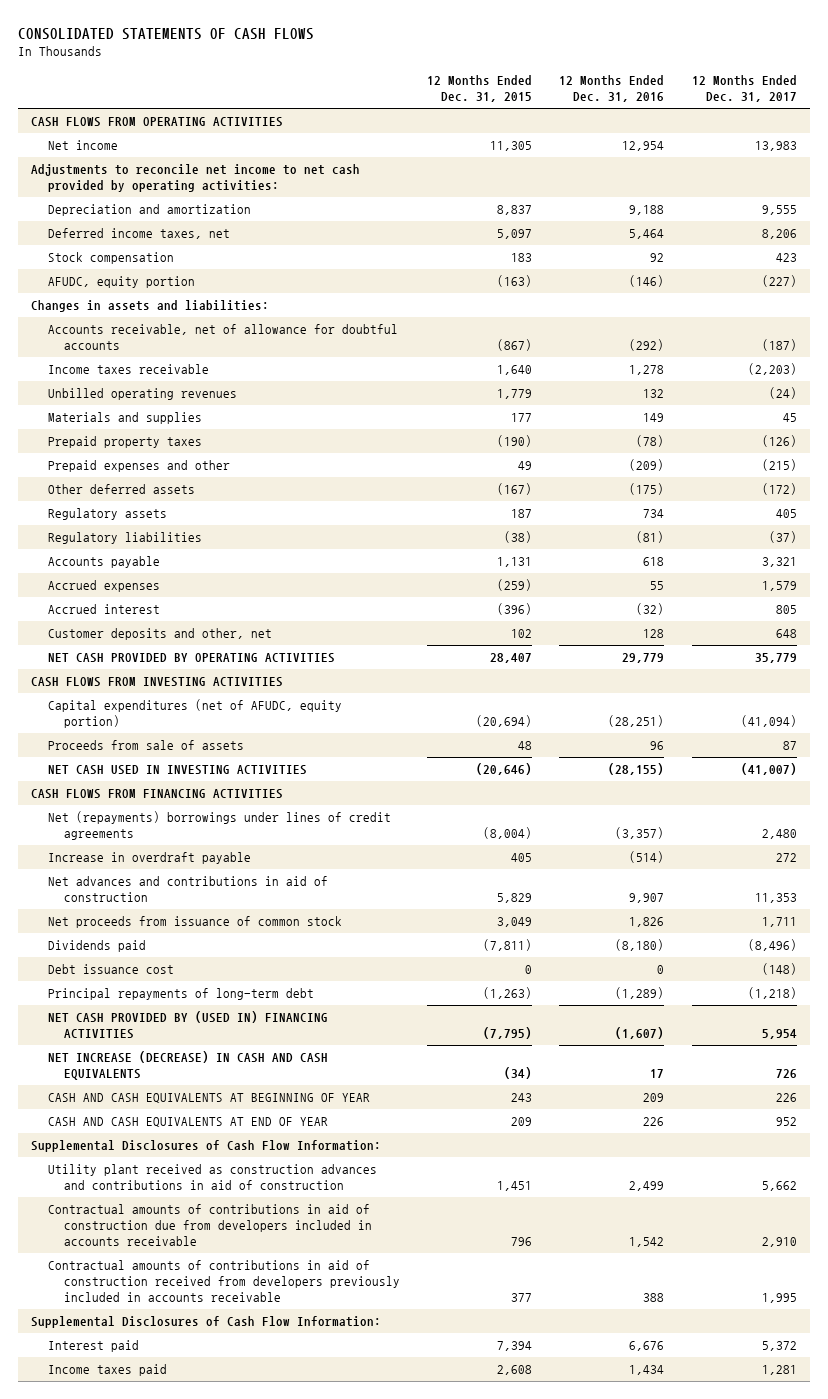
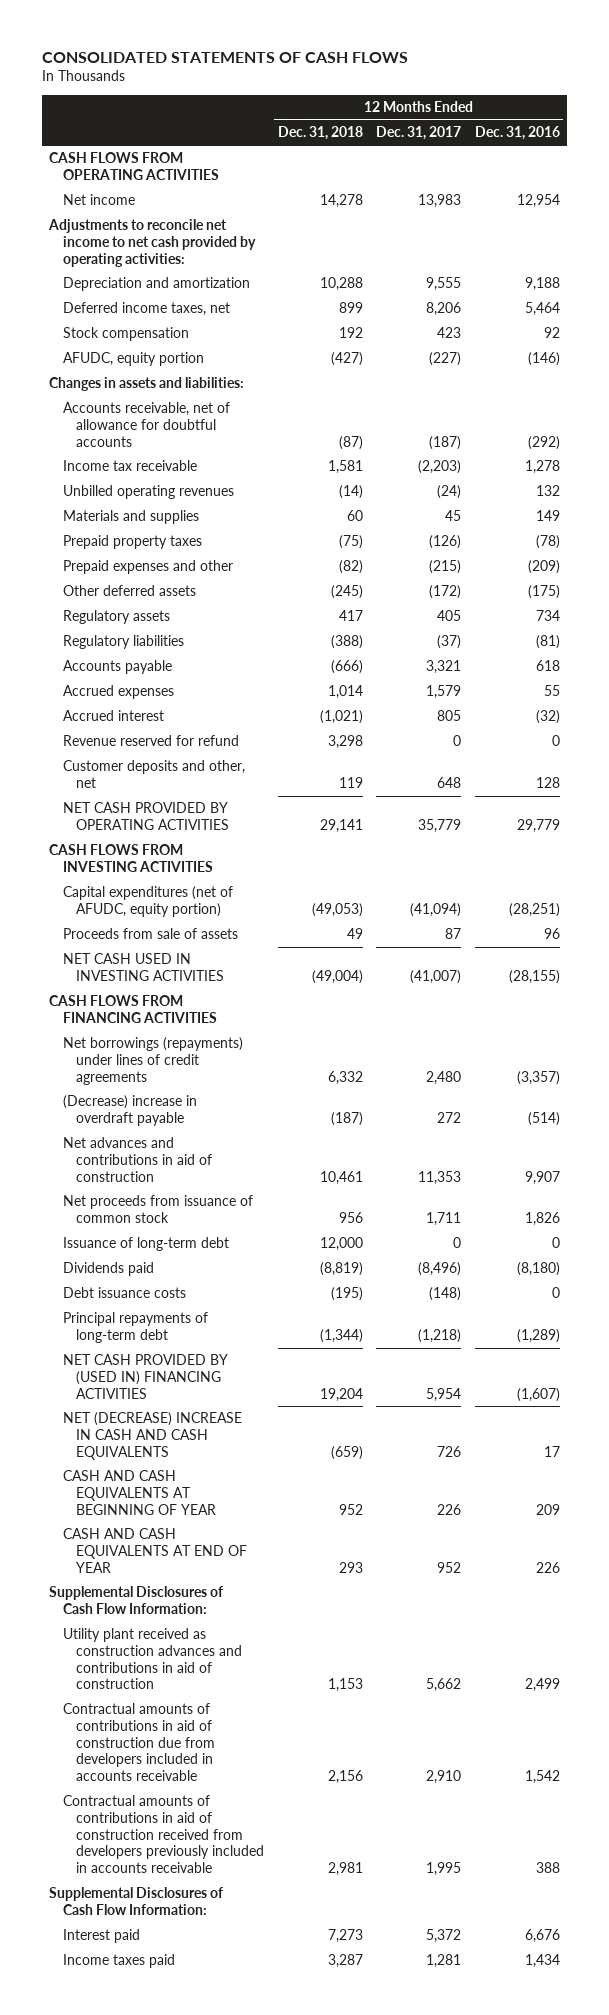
- | 12 Months Ended Dec. 31, 2015 | 12 Months Ended Dec. 31, 2016 | 12 Months Ended Dec. 31, 2017
+ | 12 Months Ended Dec. 31, 2018 | 12 Months Ended Dec. 31, 2017 | 12 Months Ended Dec. 31, 2016
- Income taxes receivable | 1,640 | 1,278 | (2,203)
+ Income tax receivable | 1,581 | (2,203) | 1,278
+ Revenue reserved for refund | 3,298 | 0 | 0
- Net (repayments) borrowings under lines of credit agreements | (8,004) | (3,357) | 2,480
- Increase in overdraft payable | 405 | (514) | 272
+ Net borrowings (repayments) under lines of credit agreements | 6,332 | 2,480 | (3,357)
+ (Decrease) increase in overdraft payable | (187) | 272 | (514)
+ Issuance of long-term debt | 12,000 | 0 | 0
- Debt issuance cost | 0 | 0 | (148)
+ Debt issuance costs | (195) | (148) | 0
- NET INCREASE (DECREASE) IN CASH AND CASH EQUIVALENTS | (34) | 17 | 726
+ NET (DECREASE) INCREASE IN CASH AND CASH EQUIVALENTS | (659) | 726 | 17

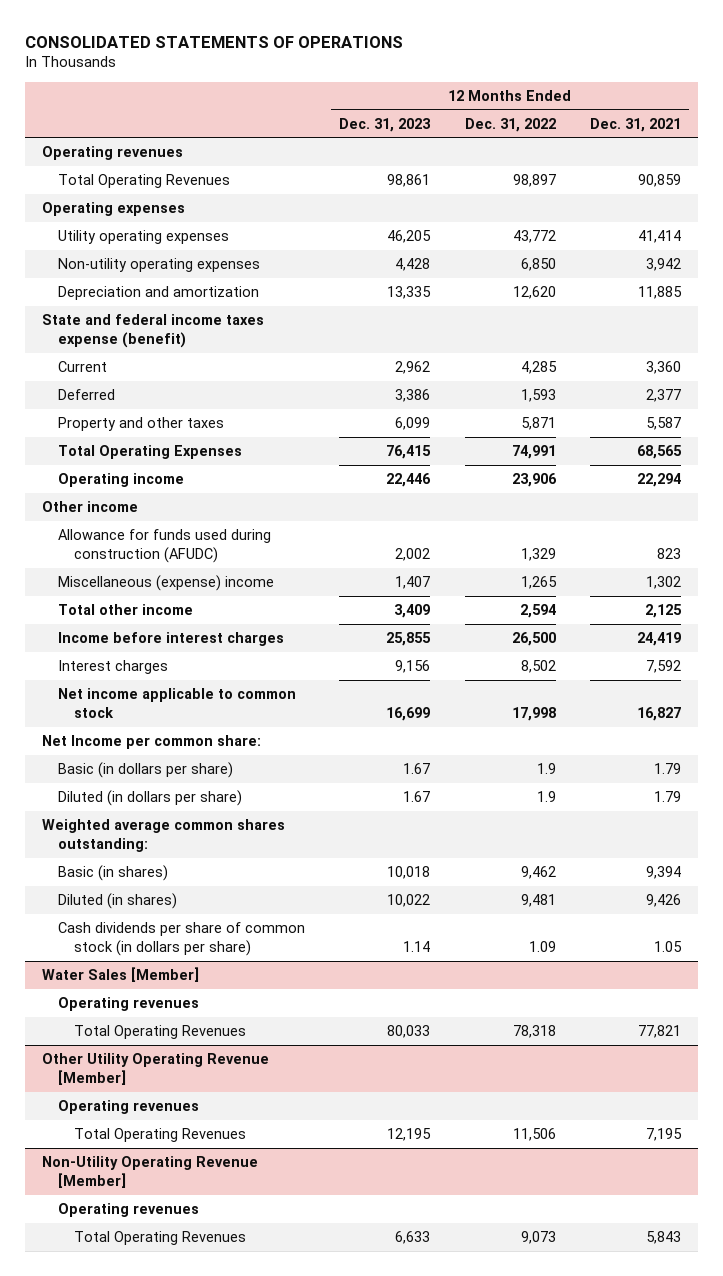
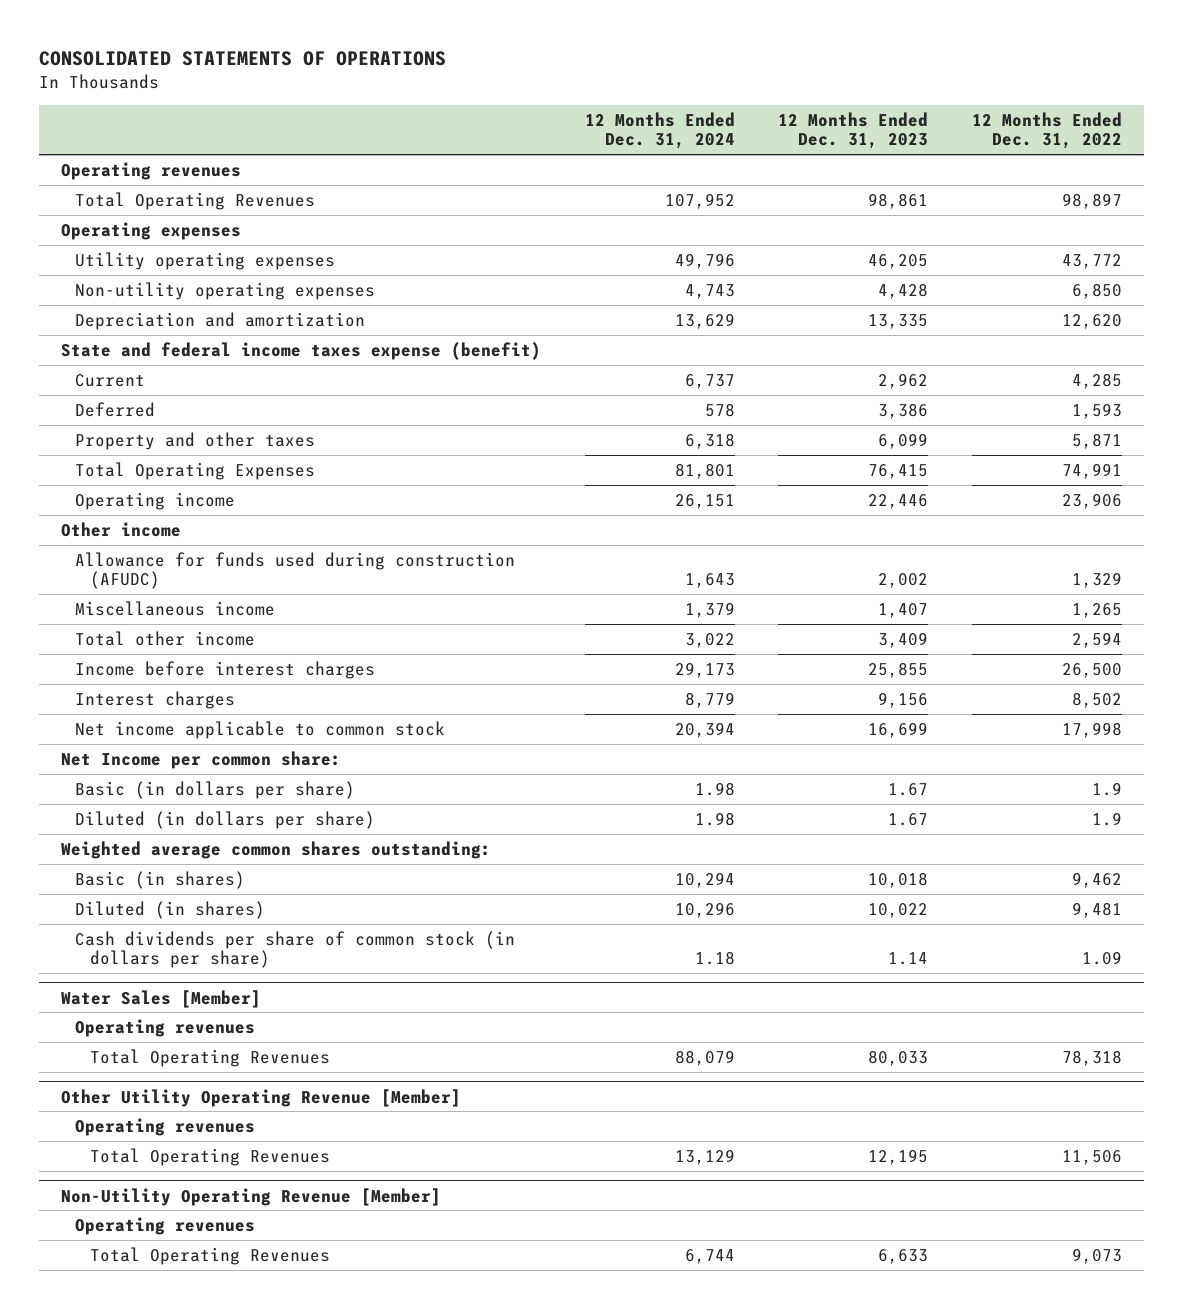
- | 12 Months Ended Dec. 31, 2023 | 12 Months Ended Dec. 31, 2022 | 12 Months Ended Dec. 31, 2021
+ | 12 Months Ended Dec. 31, 2024 | 12 Months Ended Dec. 31, 2023 | 12 Months Ended Dec. 31, 2022
- Miscellaneous (expense) income | 1,407 | 1,265 | 1,302
+ Miscellaneous income | 1,379 | 1,407 | 1,265

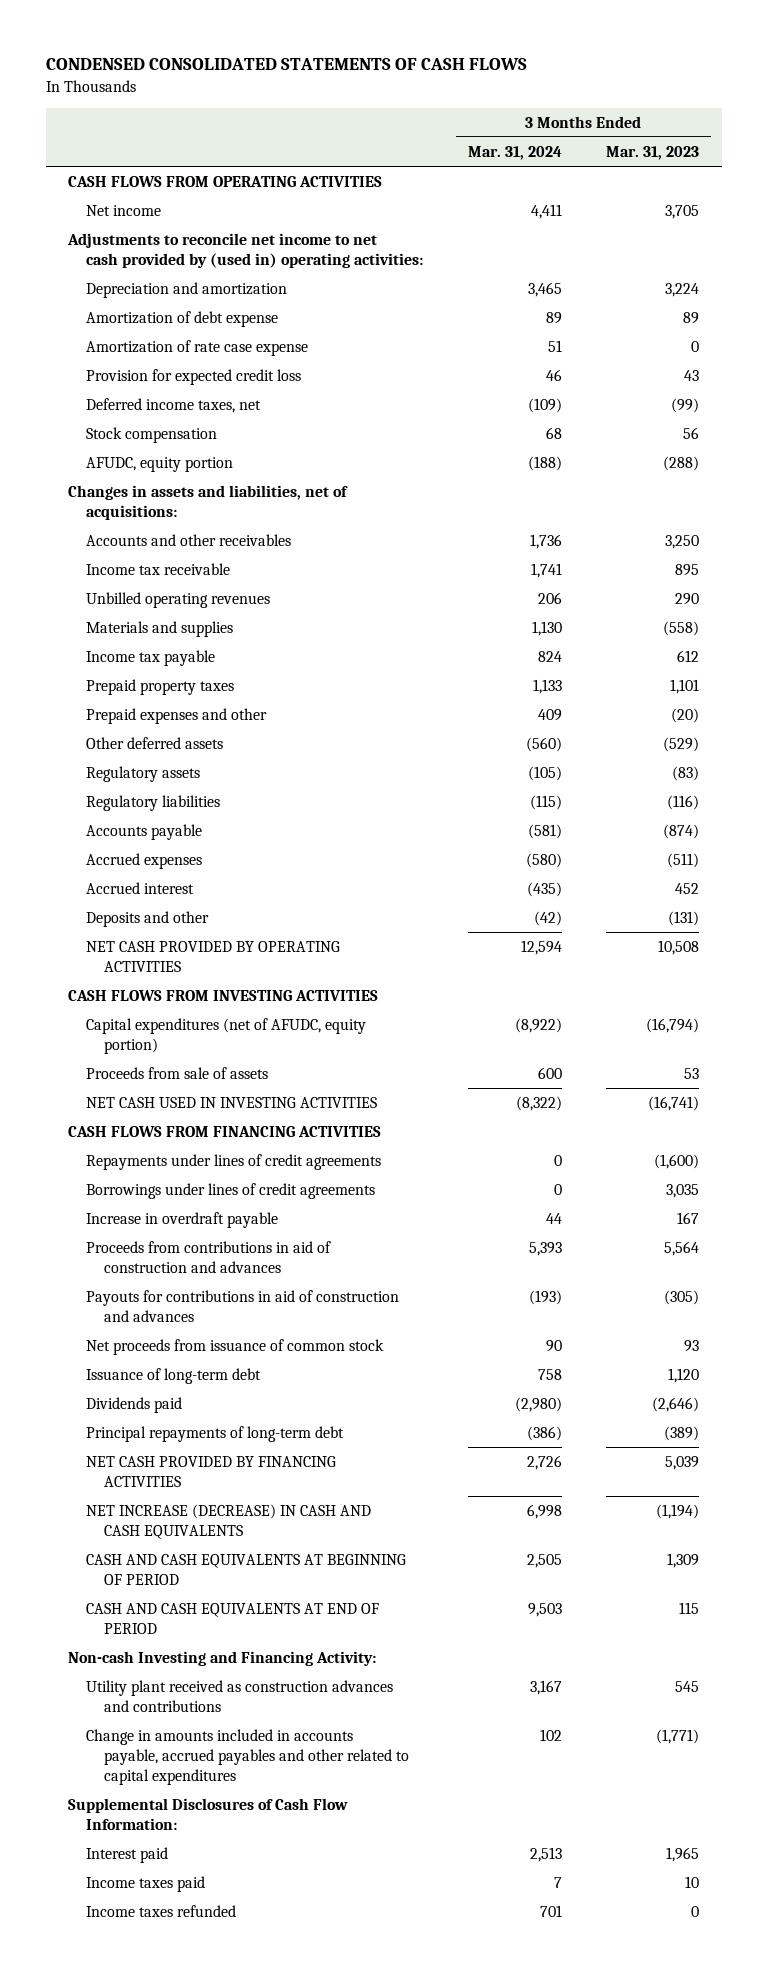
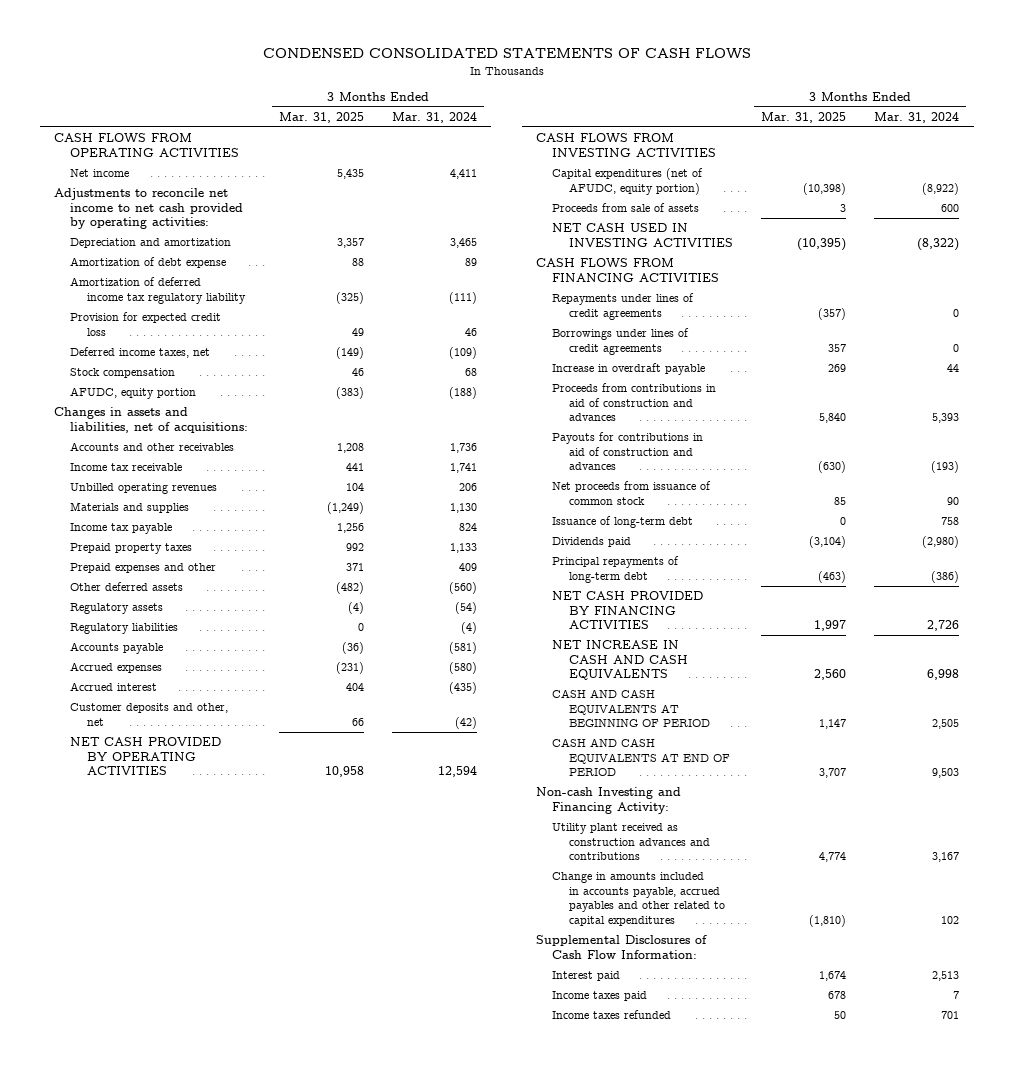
- | 3 Months Ended Mar. 31, 2024 | 3 Months Ended Mar. 31, 2023
+ | 3 Months Ended Mar. 31, 2025 | 3 Months Ended Mar. 31, 2024
- Adjustments to reconcile net income to net cash provided by (used in) operating activities:
+ Adjustments to reconcile net income to net cash provided by operating activities:
- Amortization of rate case expense | 51 | 0
+ Amortization of deferred income tax regulatory liability | (325) | (111)
- Regulatory assets | (105) | (83)
- Regulatory liabilities | (115) | (116)
+ Regulatory assets | (4) | (54)
+ Regulatory liabilities | 0 | (4)
- Deposits and other | (42) | (131)
+ Customer deposits and other, net | 66 | (42)
- NET INCREASE (DECREASE) IN CASH AND CASH EQUIVALENTS | 6,998 | (1,194)
+ NET INCREASE IN CASH AND CASH EQUIVALENTS | 2,560 | 6,998

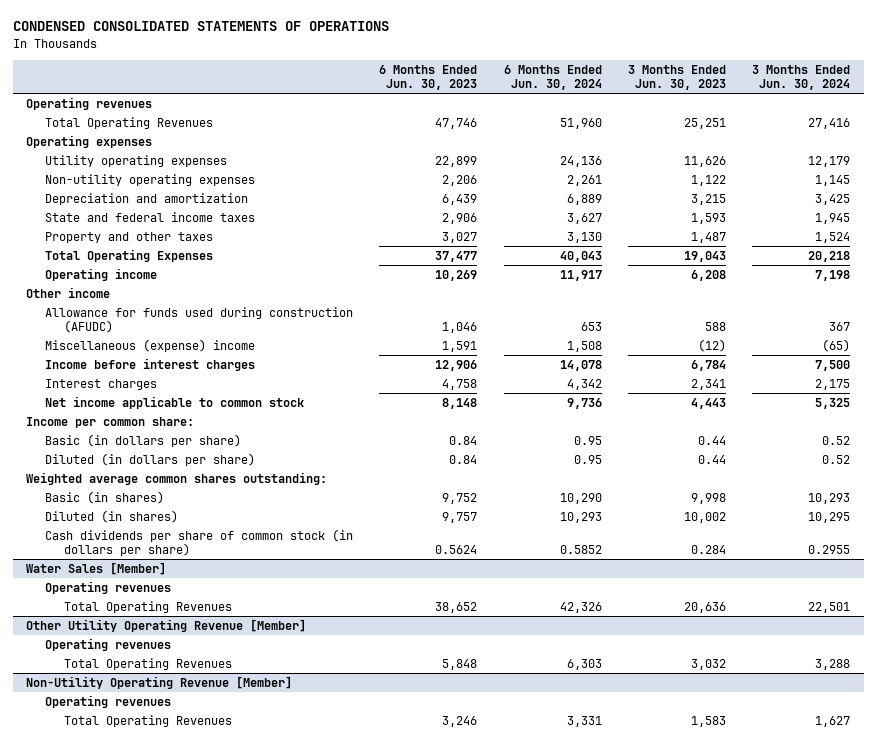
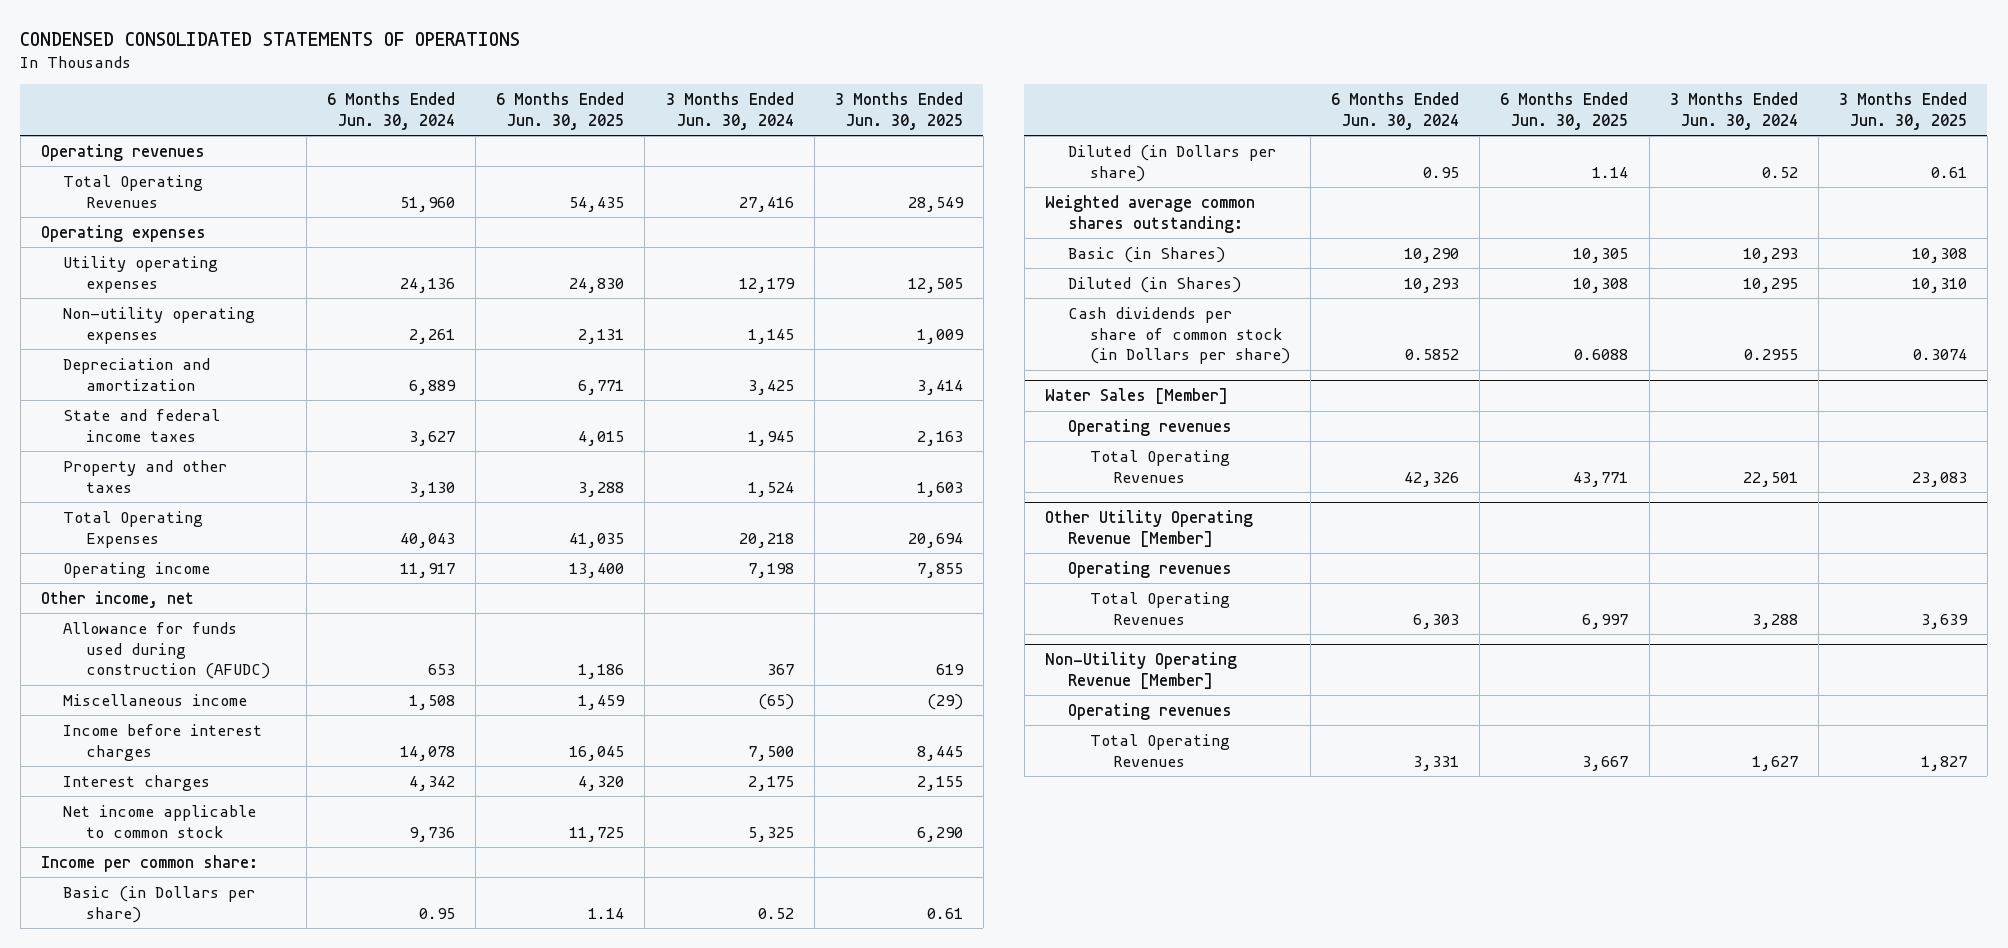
- | 6 Months Ended Jun. 30, 2023 | 6 Months Ended Jun. 30, 2024 | 3 Months Ended Jun. 30, 2023 | 3 Months Ended Jun. 30, 2024
+ | 6 Months Ended Jun. 30, 2024 | 6 Months Ended Jun. 30, 2025 | 3 Months Ended Jun. 30, 2024 | 3 Months Ended Jun. 30, 2025
- Other income
+ Other income, net
- Miscellaneous (expense) income | 1,591 | 1,508 | (12) | (65)
+ Miscellaneous income | 1,508 | 1,459 | (65) | (29)
- Basic (in dollars per share) | 0.84 | 0.95 | 0.44 | 0.52
- Diluted (in dollars per share) | 0.84 | 0.95 | 0.44 | 0.52
+ Basic (in Dollars per share) | 0.95 | 1.14 | 0.52 | 0.61
+ Diluted (in Dollars per share) | 0.95 | 1.14 | 0.52 | 0.61
- Basic (in shares) | 9,752 | 10,290 | 9,998 | 10,293
- Diluted (in shares) | 9,757 | 10,293 | 10,002 | 10,295
- Cash dividends per share of common stock (in dollars per share) | 0.5624 | 0.5852 | 0.284 | 0.2955
+ Basic (in Shares) | 10,290 | 10,305 | 10,293 | 10,308
+ Diluted (in Shares) | 10,293 | 10,308 | 10,295 | 10,310
+ Cash dividends per share of common stock (in Dollars per share) | 0.5852 | 0.6088 | 0.2955 | 0.3074

